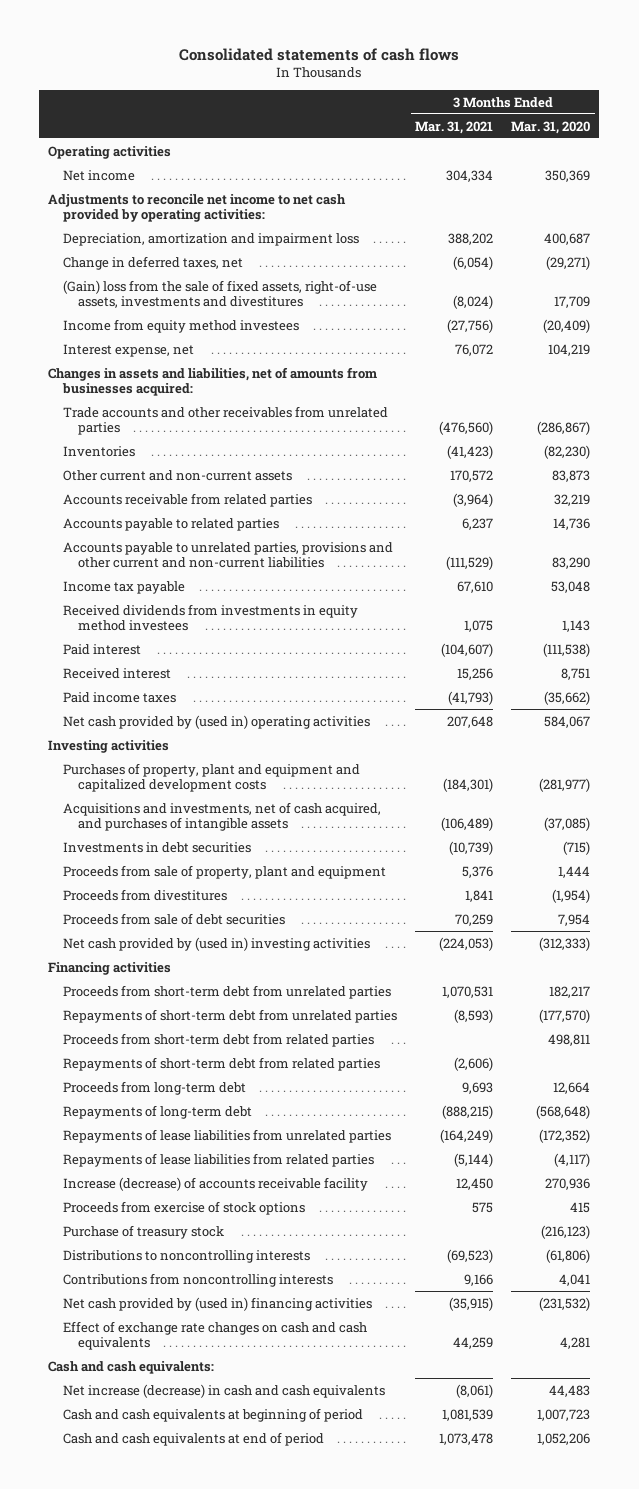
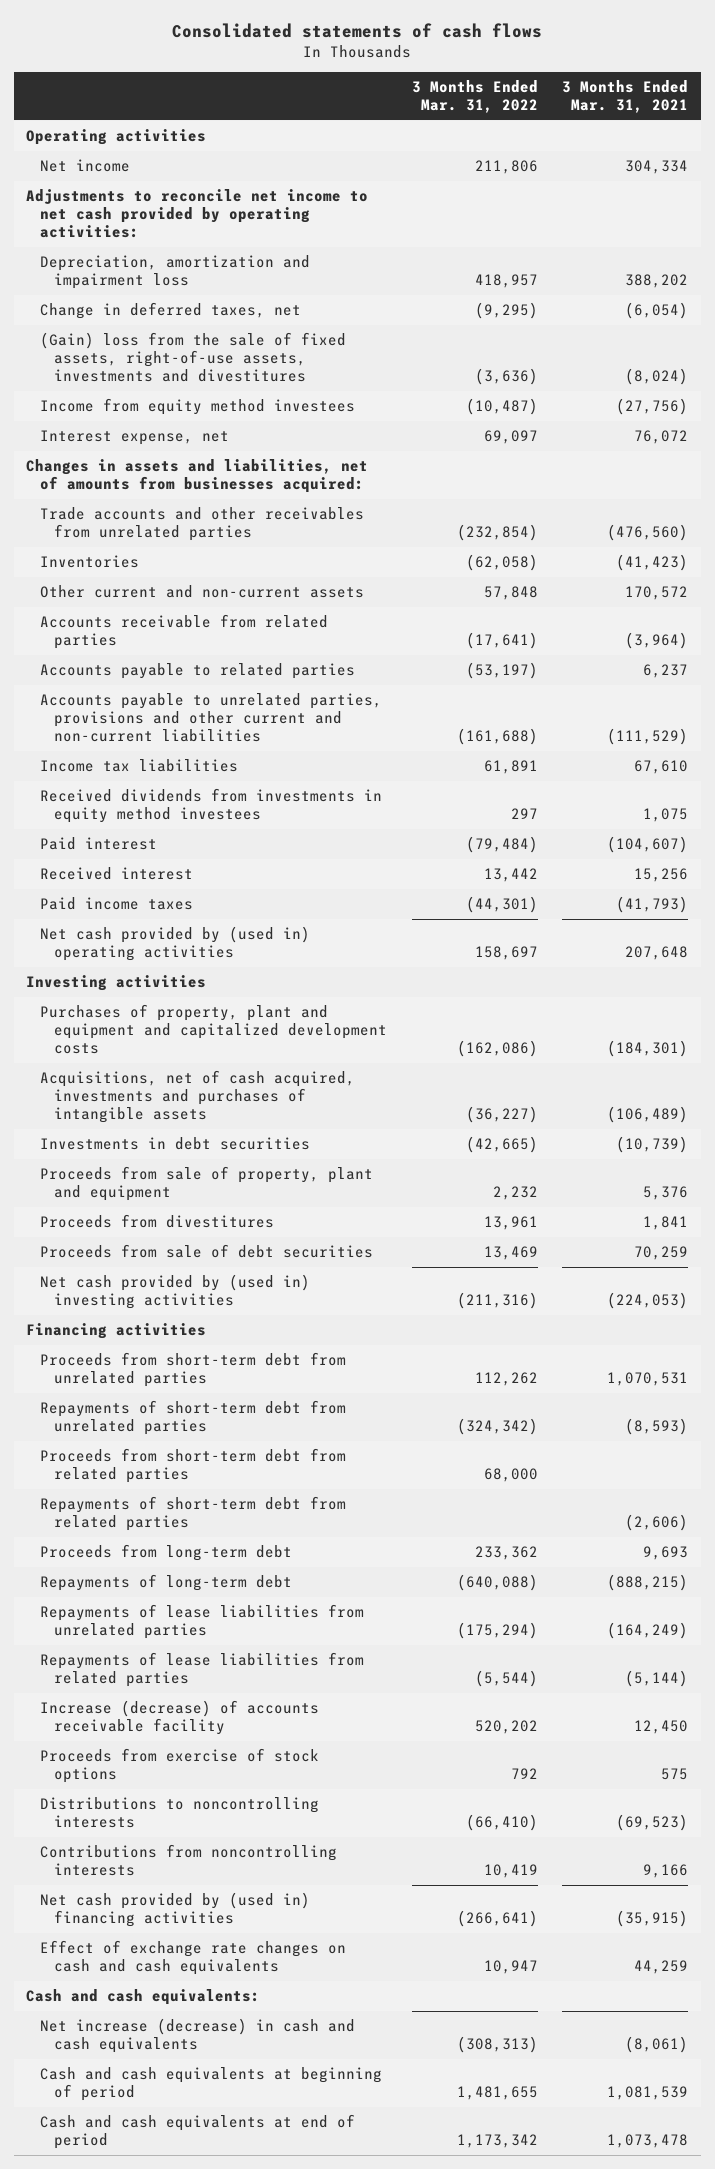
- | 3 Months Ended Mar. 31, 2021 | 3 Months Ended Mar. 31, 2020
+ | 3 Months Ended Mar. 31, 2022 | 3 Months Ended Mar. 31, 2021
- Income tax payable | 67,610 | 53,048
+ Income tax liabilities | 61,891 | 67,610
- Acquisitions and investments, net of cash acquired, and purchases of intangible assets | (106,489) | (37,085)
+ Acquisitions, net of cash acquired, investments and purchases of intangible assets | (36,227) | (106,489)
- Purchase of treasury stock | | (216,123)

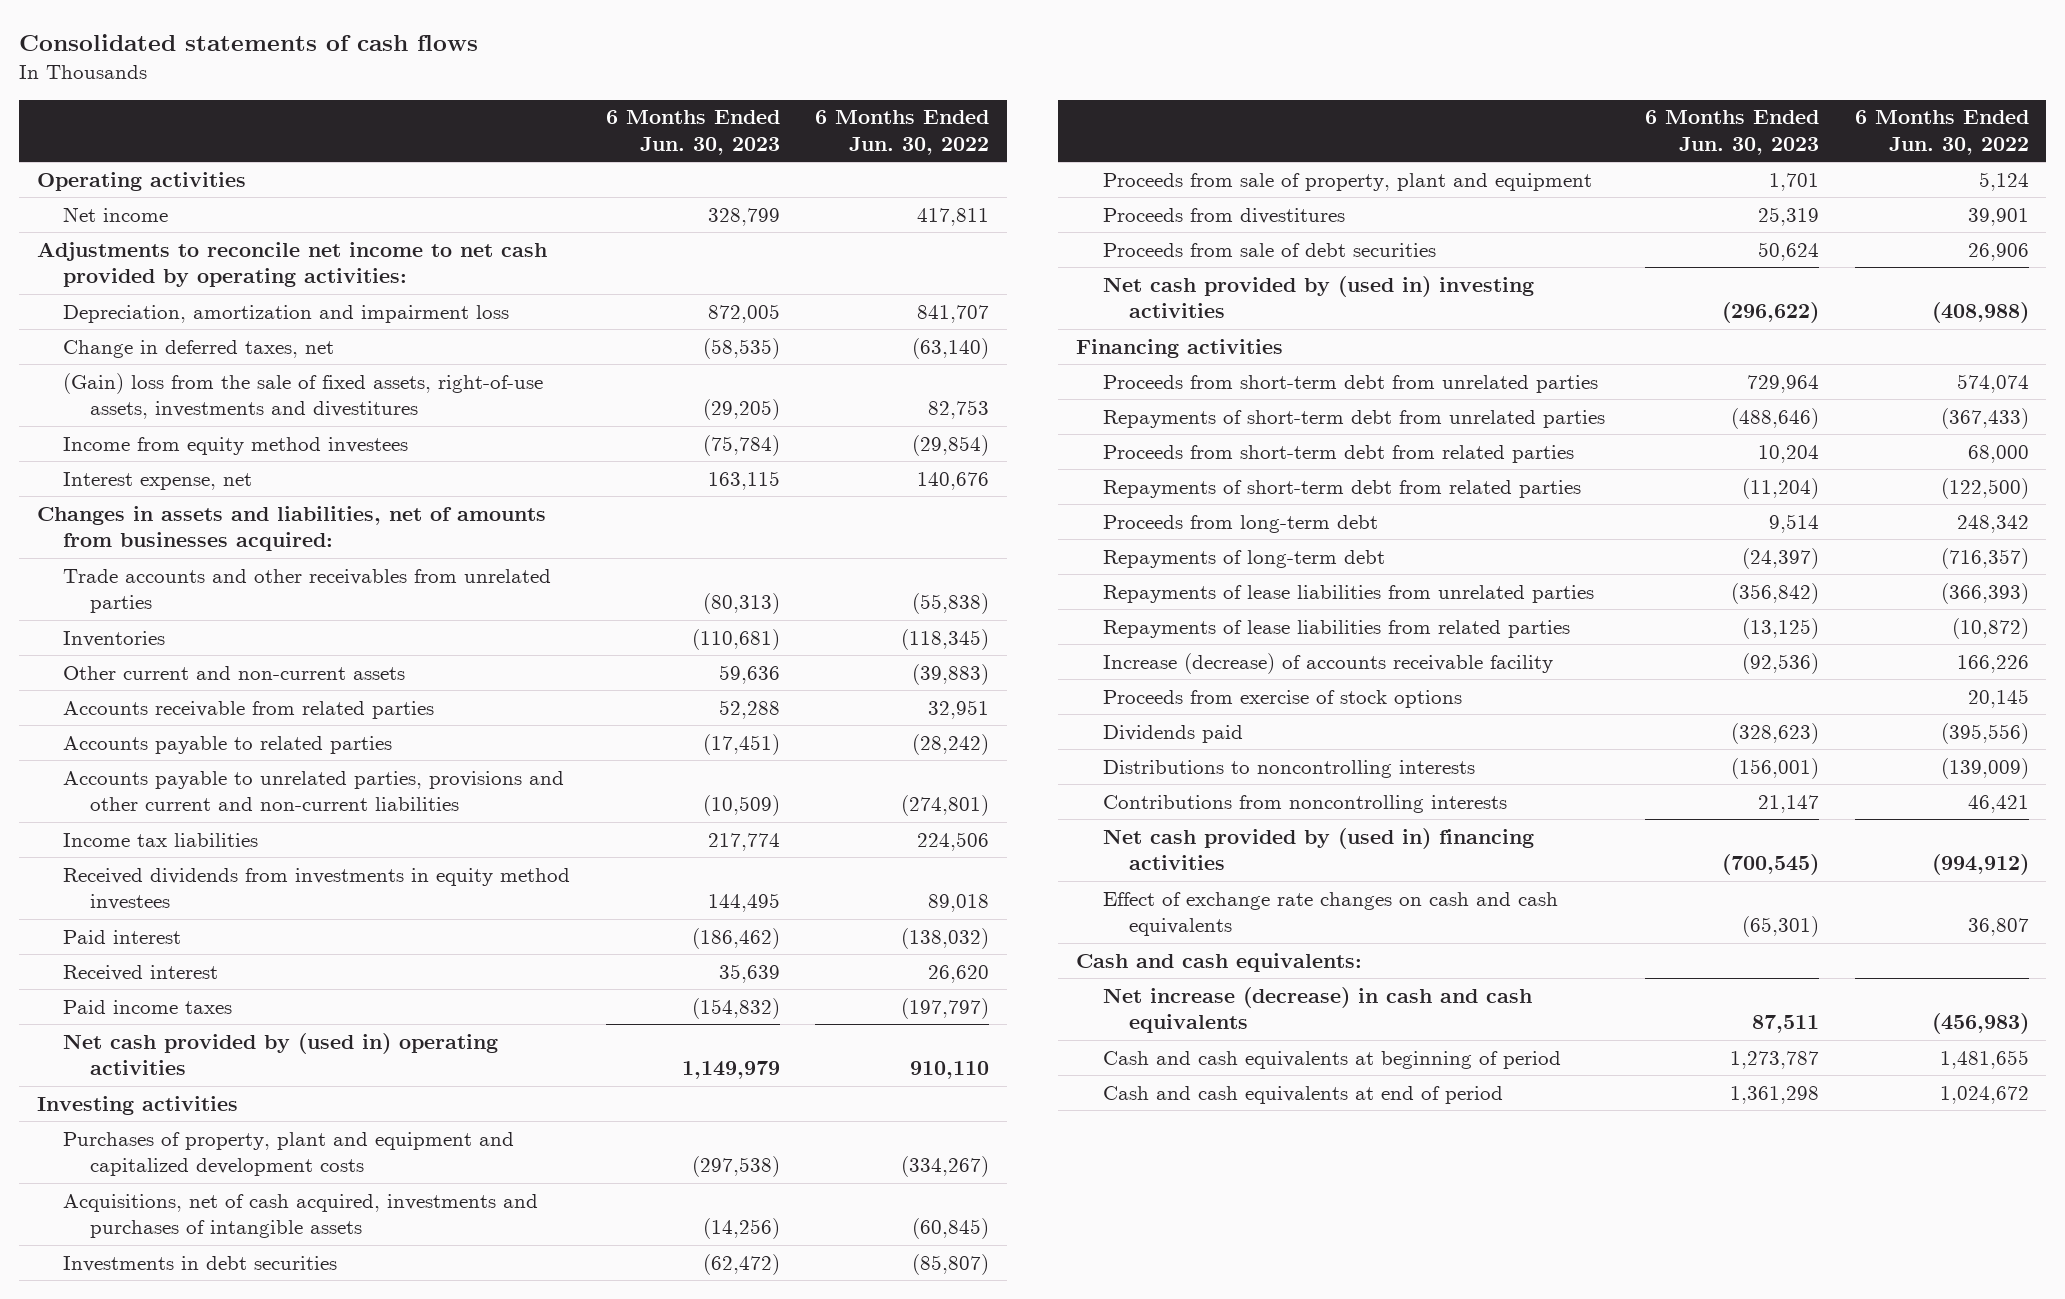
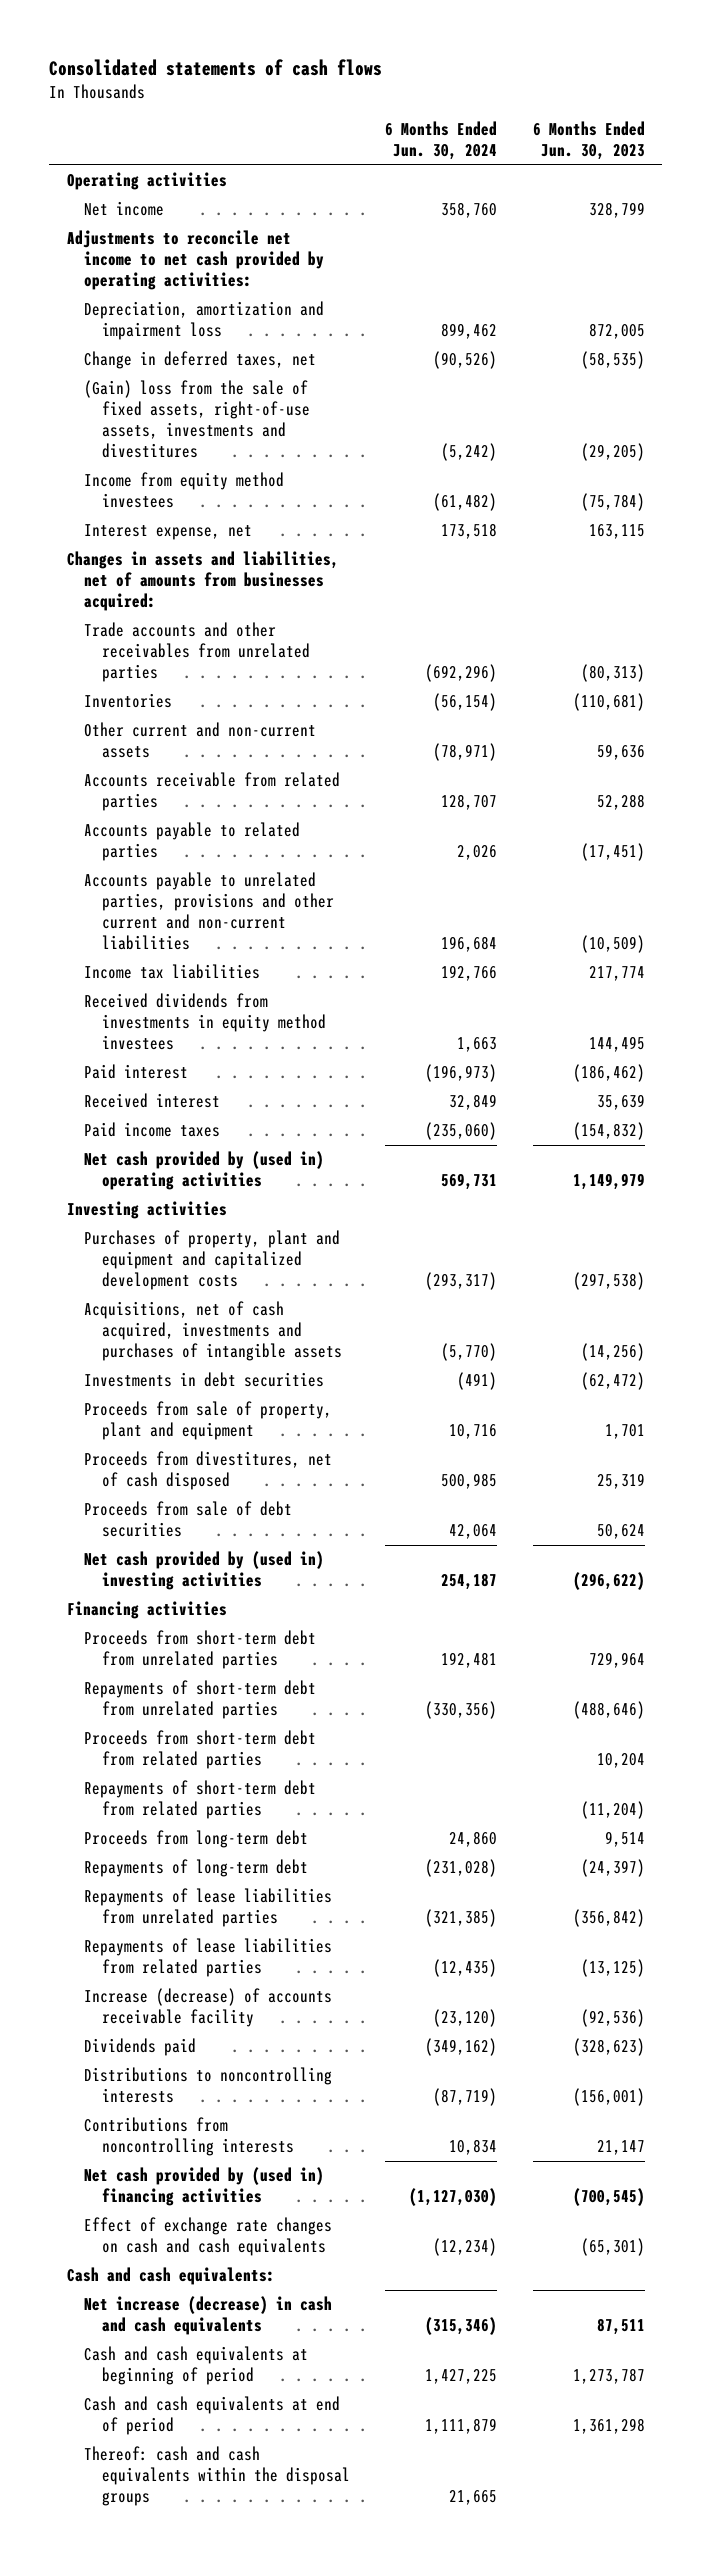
- | 6 Months Ended Jun. 30, 2023 | 6 Months Ended Jun. 30, 2022
+ | 6 Months Ended Jun. 30, 2024 | 6 Months Ended Jun. 30, 2023
- Proceeds from divestitures | 25,319 | 39,901
+ Proceeds from divestitures, net of cash disposed | 500,985 | 25,319
- Proceeds from exercise of stock options | | 20,145
+ Thereof: cash and cash equivalents within the disposal groups | 21,665 |

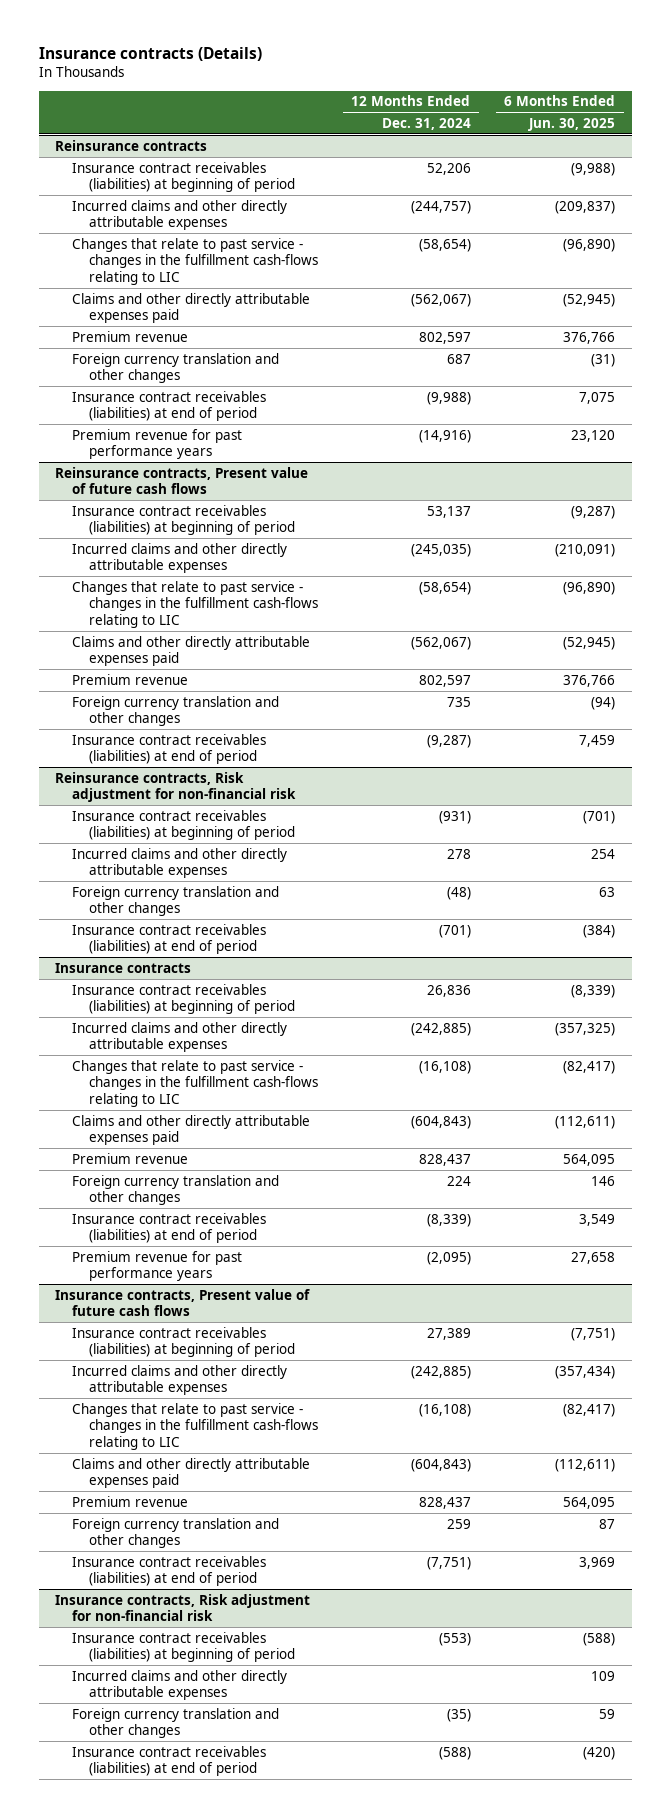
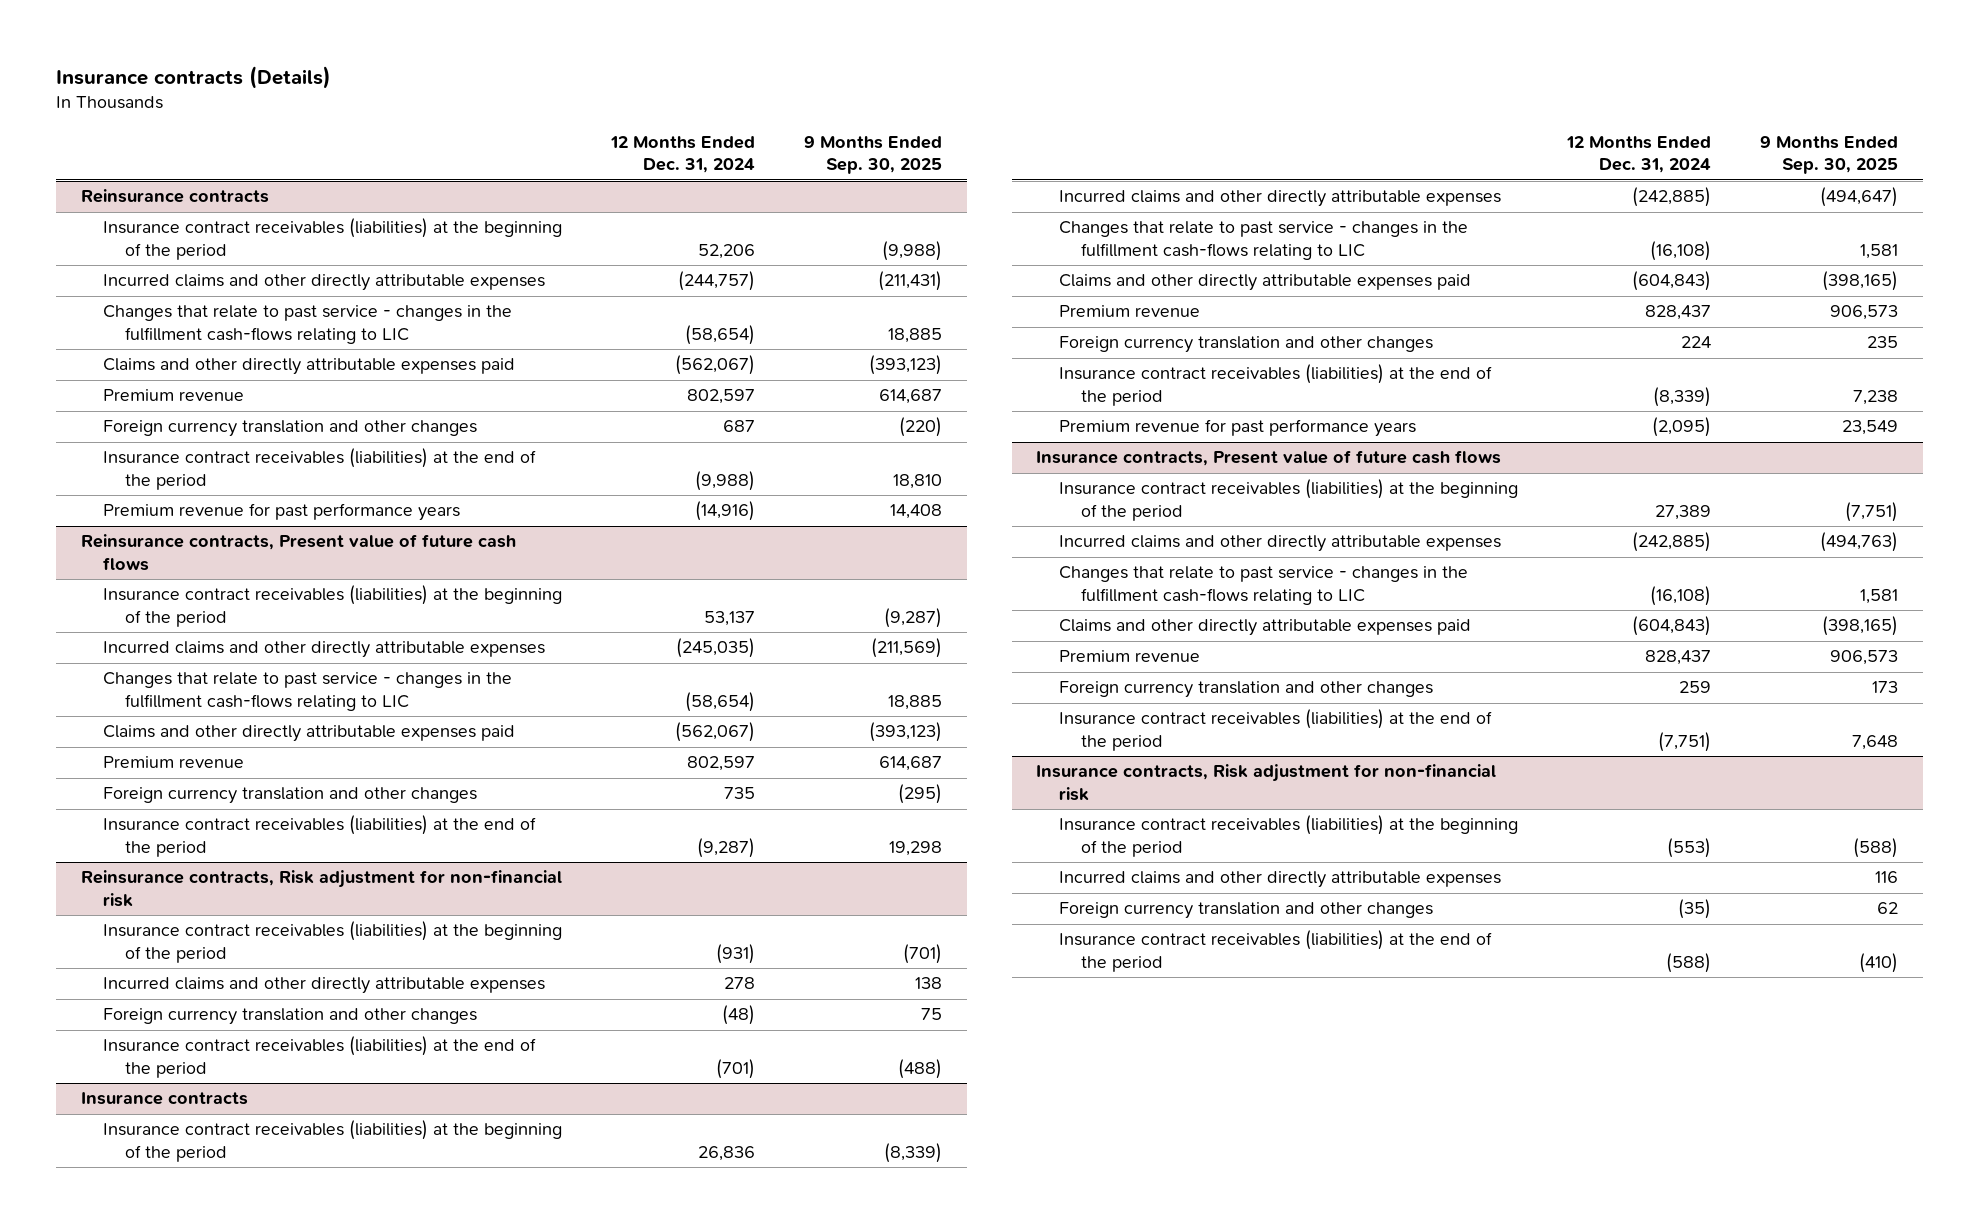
- | 12 Months Ended Dec. 31, 2024 | 6 Months Ended Jun. 30, 2025
+ | 12 Months Ended Dec. 31, 2024 | 9 Months Ended Sep. 30, 2025
@ Reinsurance contracts
- Insurance contract receivables (liabilities) at beginning of period | 52,206 | (9,988)
+ Insurance contract receivables (liabilities) at the beginning of the period | 52,206 | (9,988)
- Insurance contract receivables (liabilities) at end of period | (9,988) | 7,075
+ Insurance contract receivables (liabilities) at the end of the period | (9,988) | 18,810
@ Reinsurance contracts, Present value of future cash flows
- Insurance contract receivables (liabilities) at beginning of period | 53,137 | (9,287)
+ Insurance contract receivables (liabilities) at the beginning of the period | 53,137 | (9,287)
- Insurance contract receivables (liabilities) at end of period | (9,287) | 7,459
+ Insurance contract receivables (liabilities) at the end of the period | (9,287) | 19,298
@ Reinsurance contracts, Risk adjustment for non-financial risk
- Insurance contract receivables (liabilities) at beginning of period | (931) | (701)
+ Insurance contract receivables (liabilities) at the beginning of the period | (931) | (701)
- Insurance contract receivables (liabilities) at end of period | (701) | (384)
+ Insurance contract receivables (liabilities) at the end of the period | (701) | (488)
@ Insurance contracts
- Insurance contract receivables (liabilities) at beginning of period | 26,836 | (8,339)
+ Insurance contract receivables (liabilities) at the beginning of the period | 26,836 | (8,339)
- Insurance contract receivables (liabilities) at end of period | (8,339) | 3,549
+ Insurance contract receivables (liabilities) at the end of the period | (8,339) | 7,238
@ Insurance contracts, Present value of future cash flows
- Insurance contract receivables (liabilities) at beginning of period | 27,389 | (7,751)
+ Insurance contract receivables (liabilities) at the beginning of the period | 27,389 | (7,751)
- Insurance contract receivables (liabilities) at end of period | (7,751) | 3,969
+ Insurance contract receivables (liabilities) at the end of the period | (7,751) | 7,648
@ Insurance contracts, Risk adjustment for non-financial risk
- Insurance contract receivables (liabilities) at beginning of period | (553) | (588)
+ Insurance contract receivables (liabilities) at the beginning of the period | (553) | (588)
- Insurance contract receivables (liabilities) at end of period | (588) | (420)
+ Insurance contract receivables (liabilities) at the end of the period | (588) | (410)

